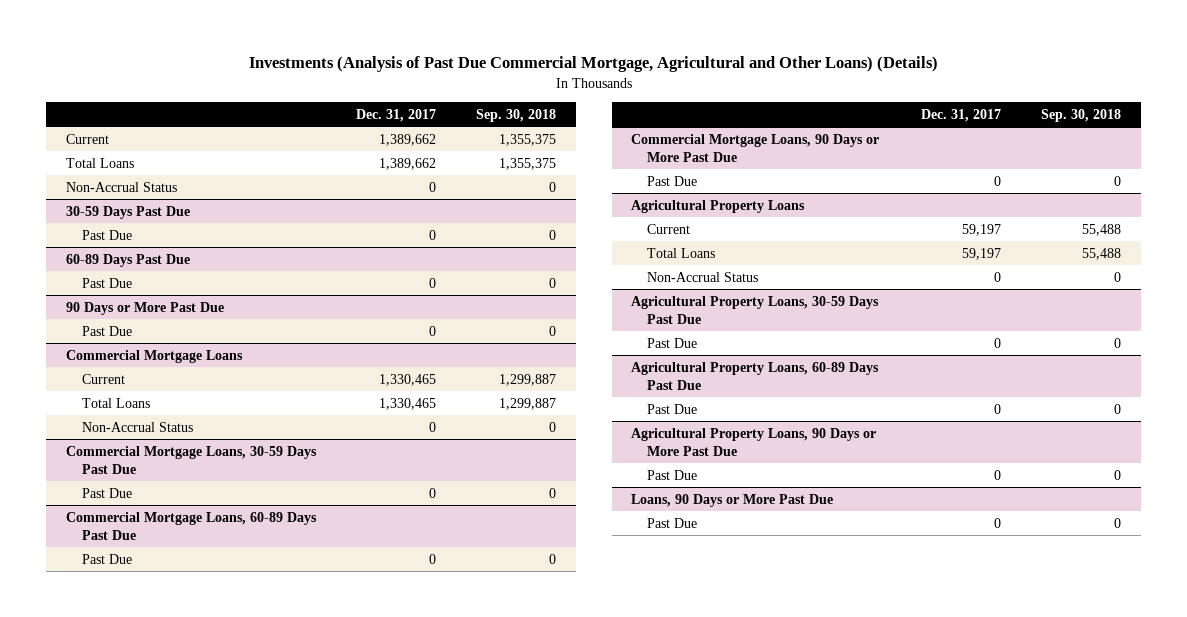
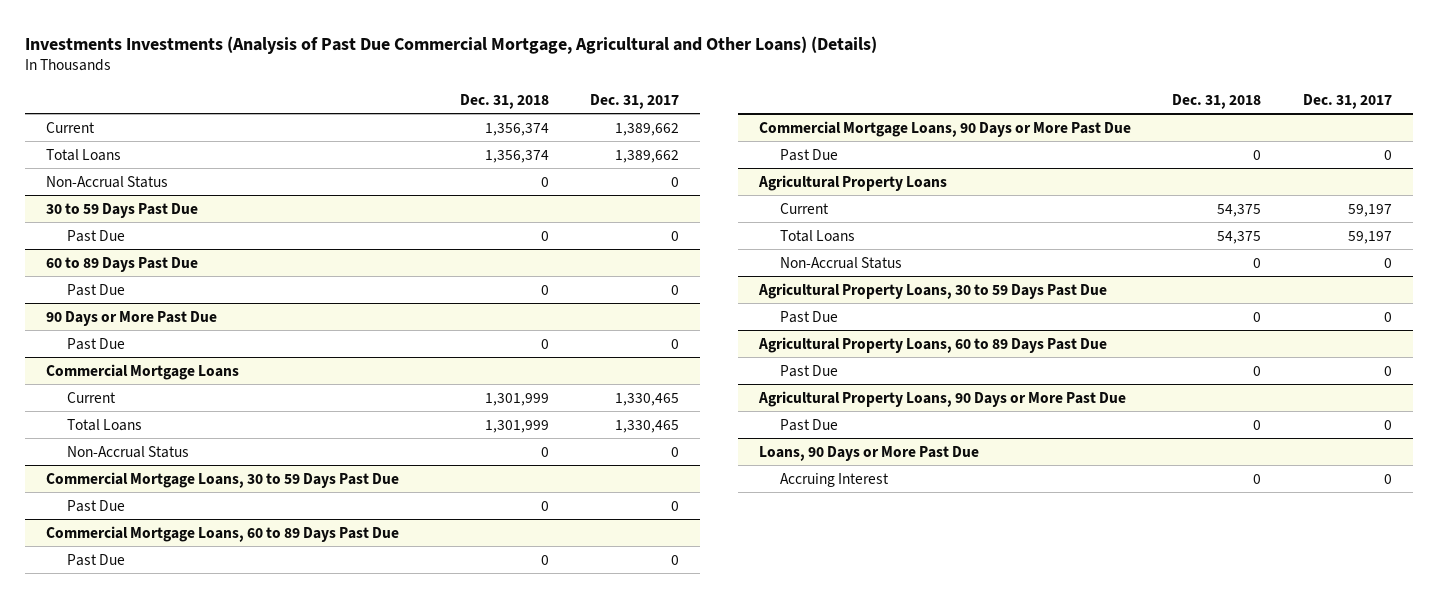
- Investments (Analysis of Past Due Commercial Mortgage, Agricultural and Other Loans) (Details)
+ Investments Investments (Analysis of Past Due Commercial Mortgage, Agricultural and Other Loans) (Details)
- | Dec. 31, 2017 | Sep. 30, 2018
+ | Dec. 31, 2018 | Dec. 31, 2017
- 30-59 Days Past Due
+ 30 to 59 Days Past Due
- 60-89 Days Past Due
+ 60 to 89 Days Past Due
- Commercial Mortgage Loans, 30-59 Days Past Due
+ Commercial Mortgage Loans, 30 to 59 Days Past Due
- Commercial Mortgage Loans, 60-89 Days Past Due
+ Commercial Mortgage Loans, 60 to 89 Days Past Due
- Agricultural Property Loans, 30-59 Days Past Due
+ Agricultural Property Loans, 30 to 59 Days Past Due
- Agricultural Property Loans, 60-89 Days Past Due
+ Agricultural Property Loans, 60 to 89 Days Past Due
@ Loans, 90 Days or More Past Due
- Past Due | 0 | 0
+ Accruing Interest | 0 | 0

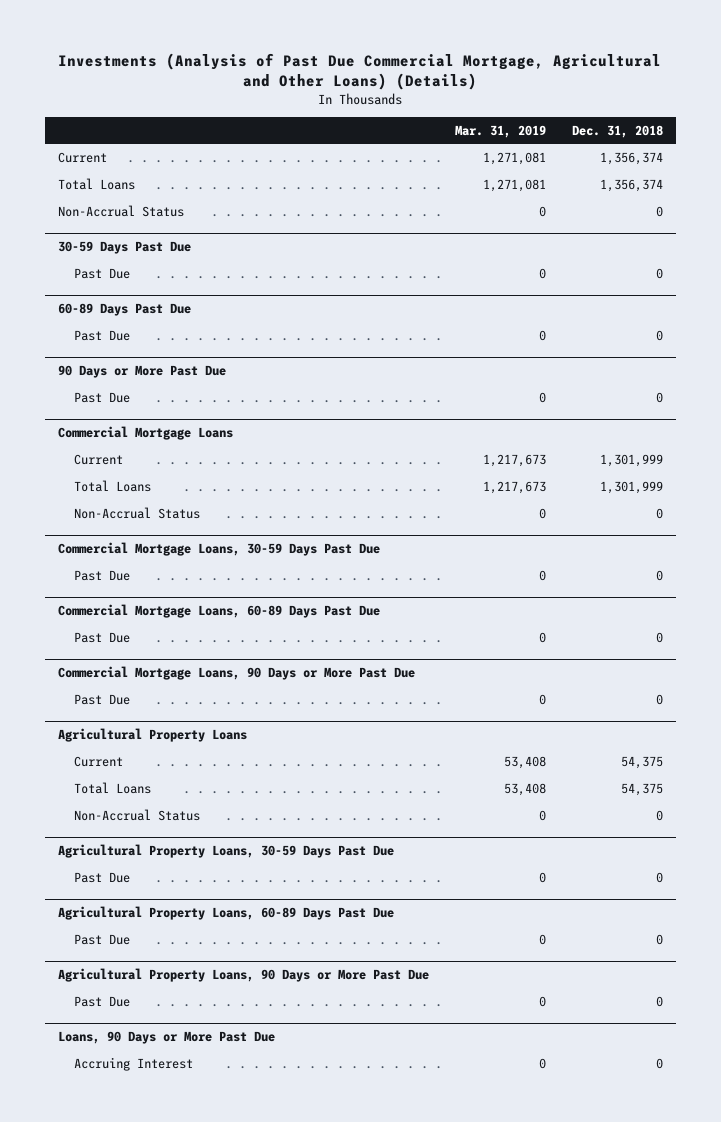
- Investments Investments (Analysis of Past Due Commercial Mortgage, Agricultural and Other Loans) (Details)
+ Investments (Analysis of Past Due Commercial Mortgage, Agricultural and Other Loans) (Details)
- | Dec. 31, 2018 | Dec. 31, 2017
+ | Mar. 31, 2019 | Dec. 31, 2018
- 30 to 59 Days Past Due
+ 30-59 Days Past Due
- 60 to 89 Days Past Due
+ 60-89 Days Past Due
- Commercial Mortgage Loans, 30 to 59 Days Past Due
+ Commercial Mortgage Loans, 30-59 Days Past Due
- Commercial Mortgage Loans, 60 to 89 Days Past Due
+ Commercial Mortgage Loans, 60-89 Days Past Due
- Agricultural Property Loans, 30 to 59 Days Past Due
+ Agricultural Property Loans, 30-59 Days Past Due
- Agricultural Property Loans, 60 to 89 Days Past Due
+ Agricultural Property Loans, 60-89 Days Past Due

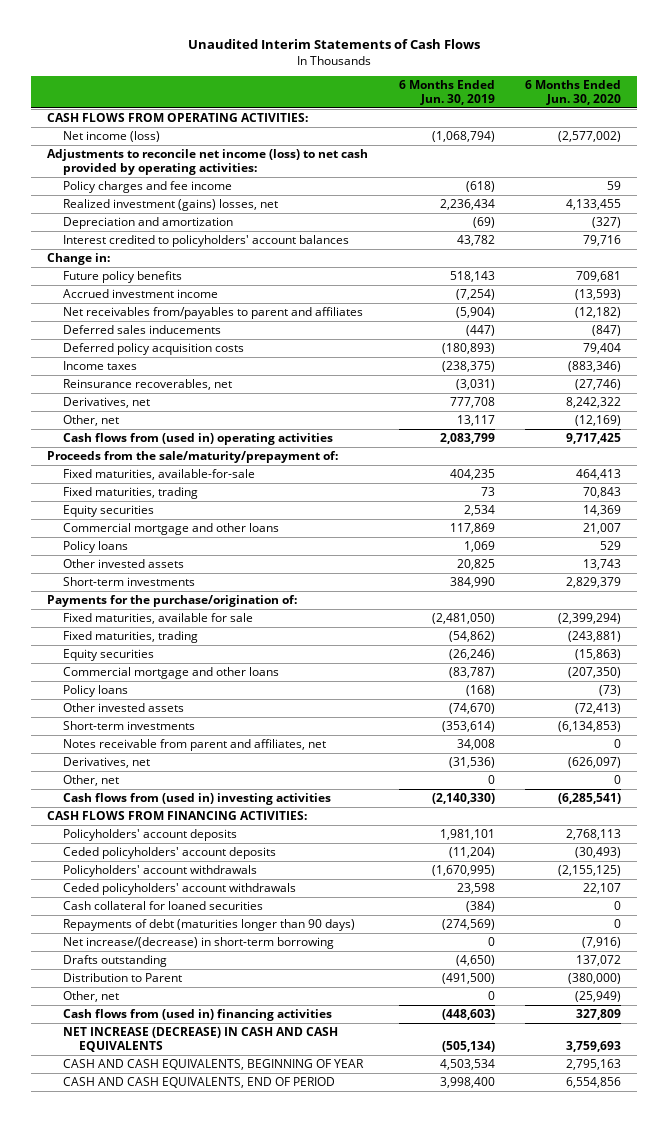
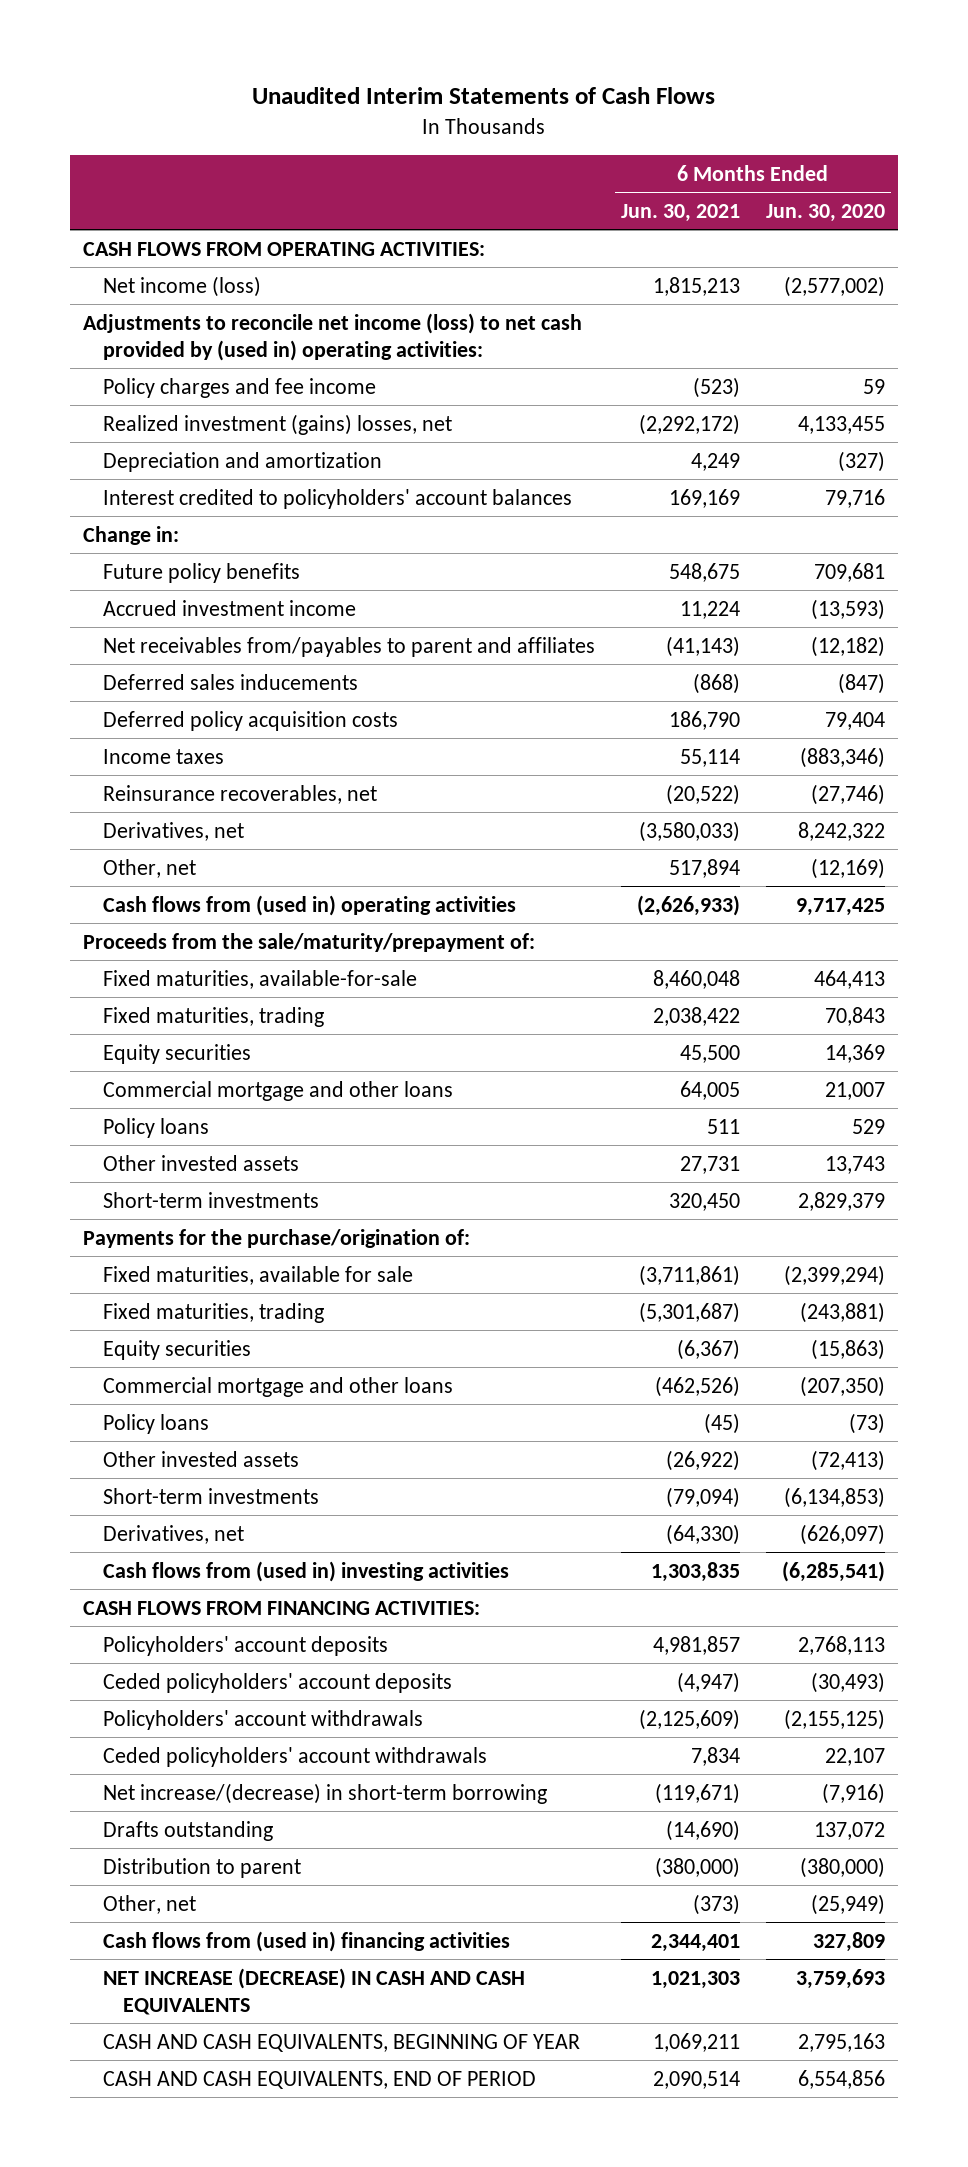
- | 6 Months Ended Jun. 30, 2019 | 6 Months Ended Jun. 30, 2020
+ | 6 Months Ended Jun. 30, 2021 | 6 Months Ended Jun. 30, 2020
- Adjustments to reconcile net income (loss) to net cash provided by operating activities:
+ Adjustments to reconcile net income (loss) to net cash provided by (used in) operating activities:
- Notes receivable from parent and affiliates, net | 34,008 | 0
- Other, net | 0 | 0
- Cash collateral for loaned securities | (384) | 0
- Repayments of debt (maturities longer than 90 days) | (274,569) | 0
- Distribution to Parent | (491,500) | (380,000)
+ Distribution to parent | (380,000) | (380,000)

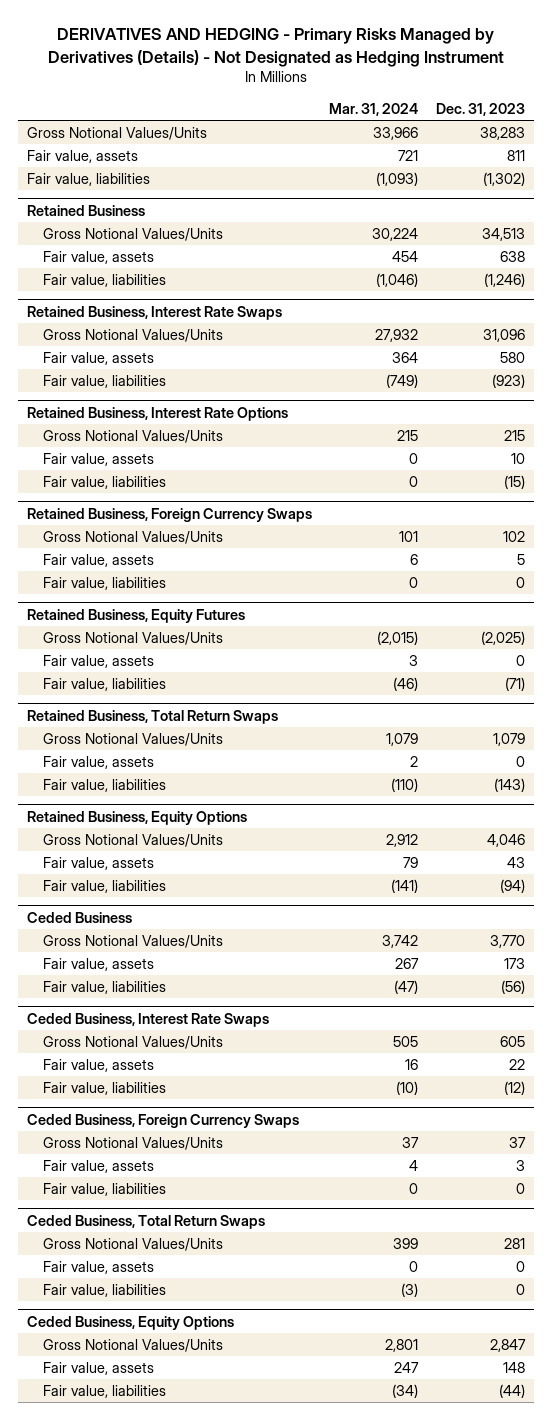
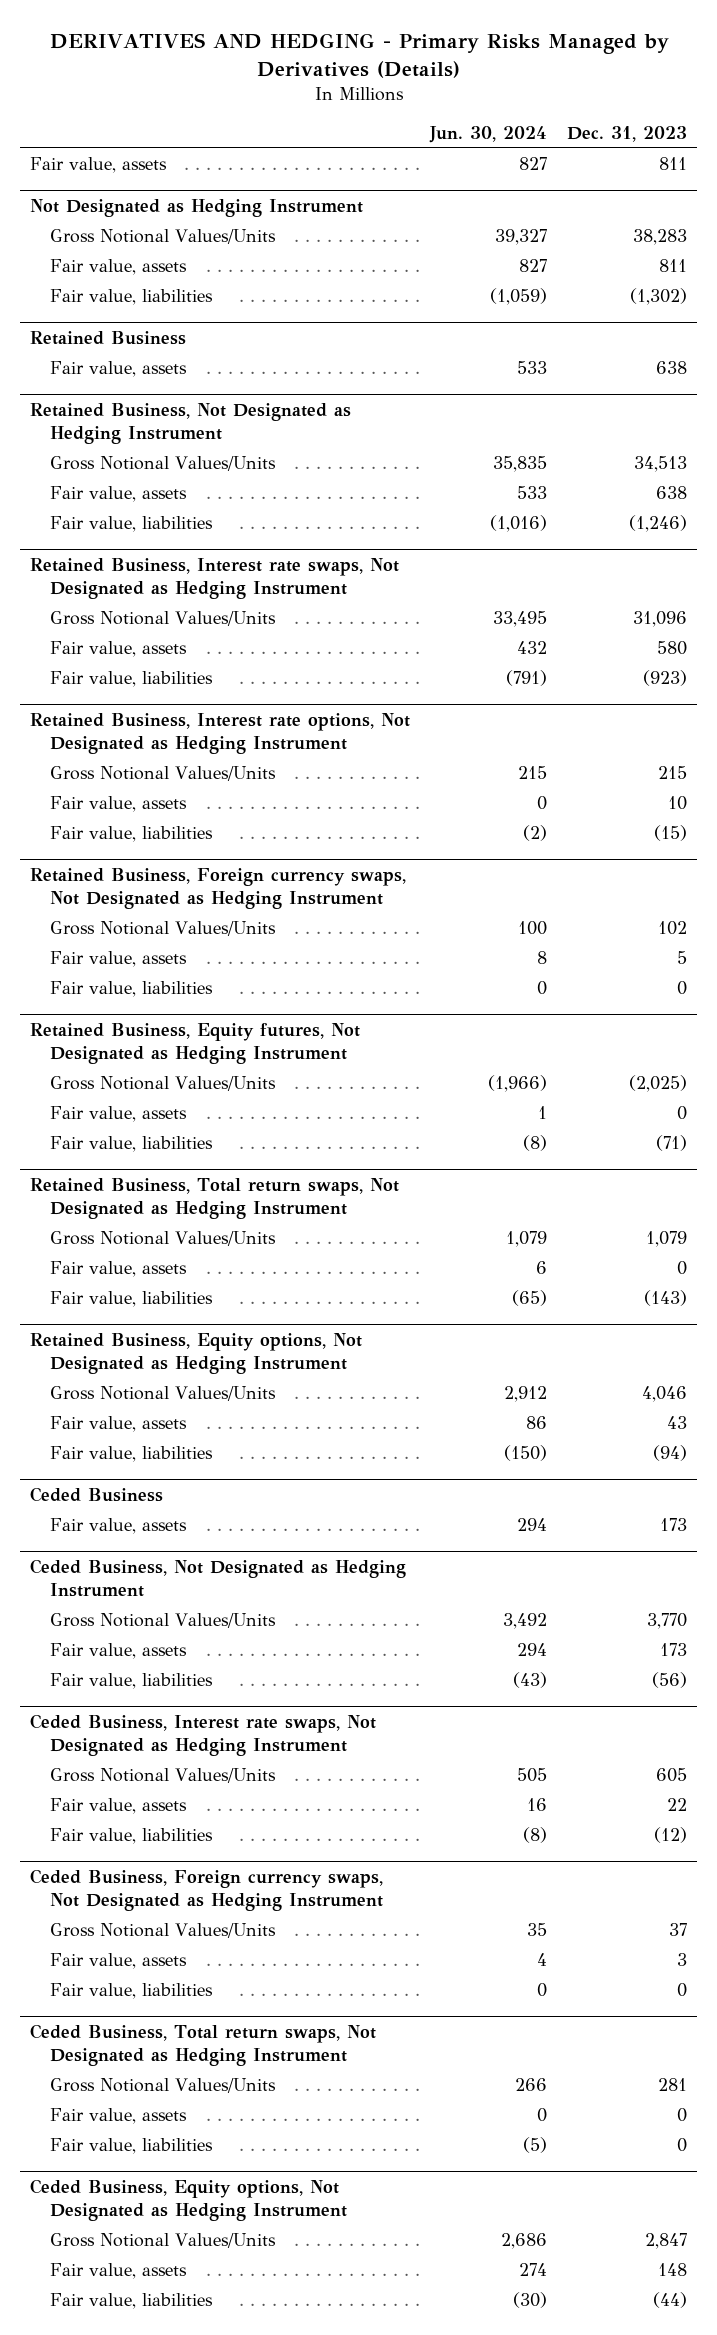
- DERIVATIVES AND HEDGING - Primary Risks Managed by Derivatives (Details) - Not Designated as Hedging Instrument
+ DERIVATIVES AND HEDGING - Primary Risks Managed by Derivatives (Details)
- | Mar. 31, 2024 | Dec. 31, 2023
+ | Jun. 30, 2024 | Dec. 31, 2023
+ Fair value, assets | 827 | 811
+ Not Designated as Hedging Instrument
@ Retained Business
+ Fair value, assets | 533 | 638
+ Retained Business, Not Designated as Hedging Instrument
- Retained Business, Interest Rate Swaps
+ Retained Business, Interest rate swaps, Not Designated as Hedging Instrument
- Retained Business, Interest Rate Options
+ Retained Business, Interest rate options, Not Designated as Hedging Instrument
- Retained Business, Foreign Currency Swaps
+ Retained Business, Foreign currency swaps, Not Designated as Hedging Instrument
- Retained Business, Equity Futures
+ Retained Business, Equity futures, Not Designated as Hedging Instrument
- Retained Business, Total Return Swaps
+ Retained Business, Total return swaps, Not Designated as Hedging Instrument
- Retained Business, Equity Options
+ Retained Business, Equity options, Not Designated as Hedging Instrument
@ Ceded Business
+ Fair value, assets | 294 | 173
+ Ceded Business, Not Designated as Hedging Instrument
- Ceded Business, Interest Rate Swaps
+ Ceded Business, Interest rate swaps, Not Designated as Hedging Instrument
- Ceded Business, Foreign Currency Swaps
+ Ceded Business, Foreign currency swaps, Not Designated as Hedging Instrument
- Ceded Business, Total Return Swaps
+ Ceded Business, Total return swaps, Not Designated as Hedging Instrument
- Ceded Business, Equity Options
+ Ceded Business, Equity options, Not Designated as Hedging Instrument

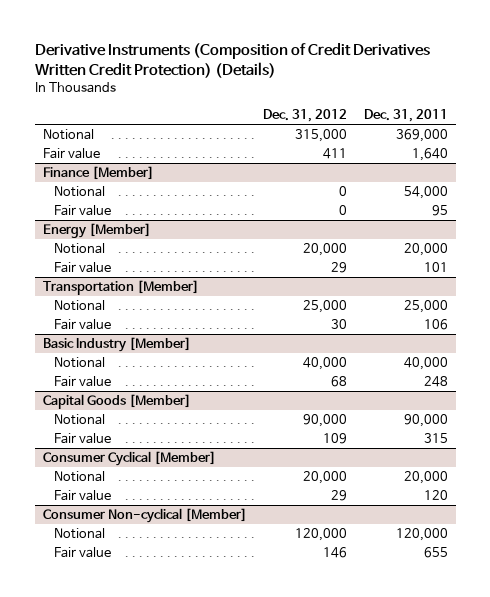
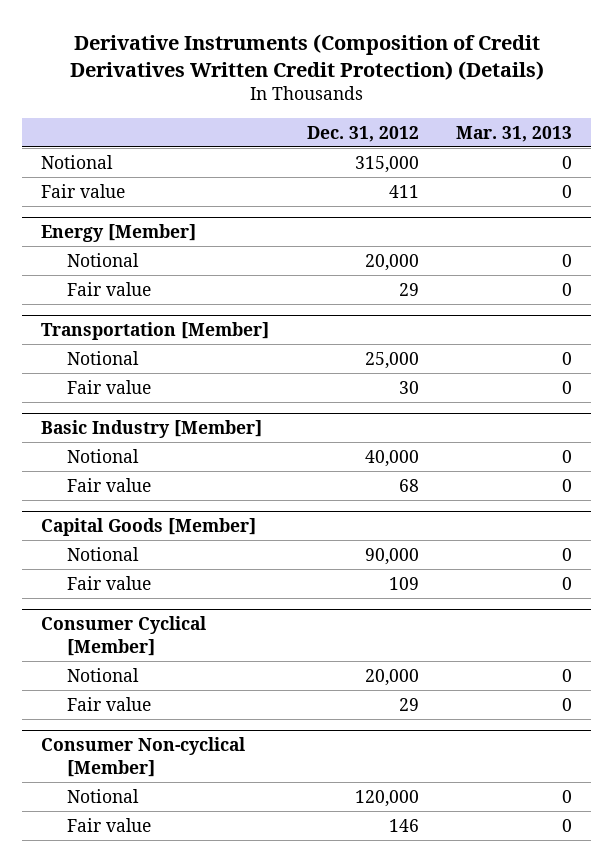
- | Dec. 31, 2012 | Dec. 31, 2011
+ | Dec. 31, 2012 | Mar. 31, 2013
- Finance [Member]
- Notional | 0 | 54,000
- Fair value | 0 | 95

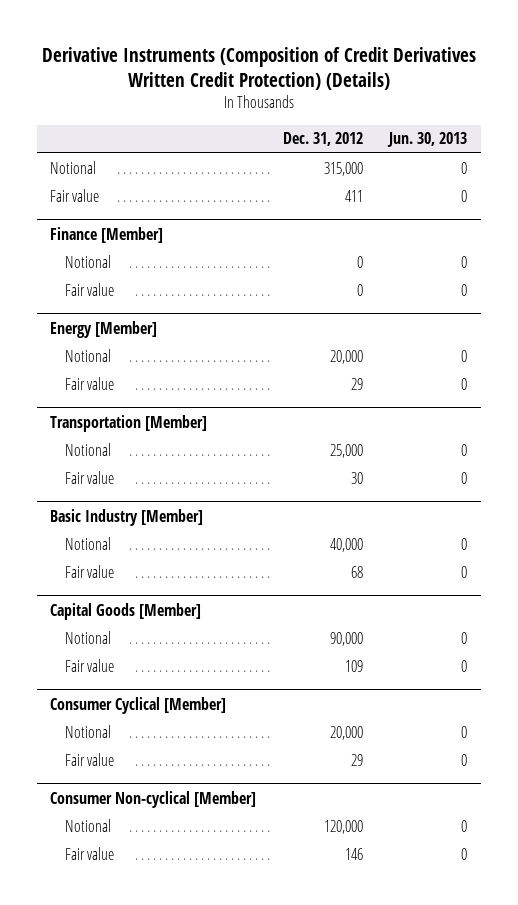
- | Dec. 31, 2012 | Mar. 31, 2013
+ | Dec. 31, 2012 | Jun. 30, 2013
+ Finance [Member]
+ Notional | 0 | 0
+ Fair value | 0 | 0

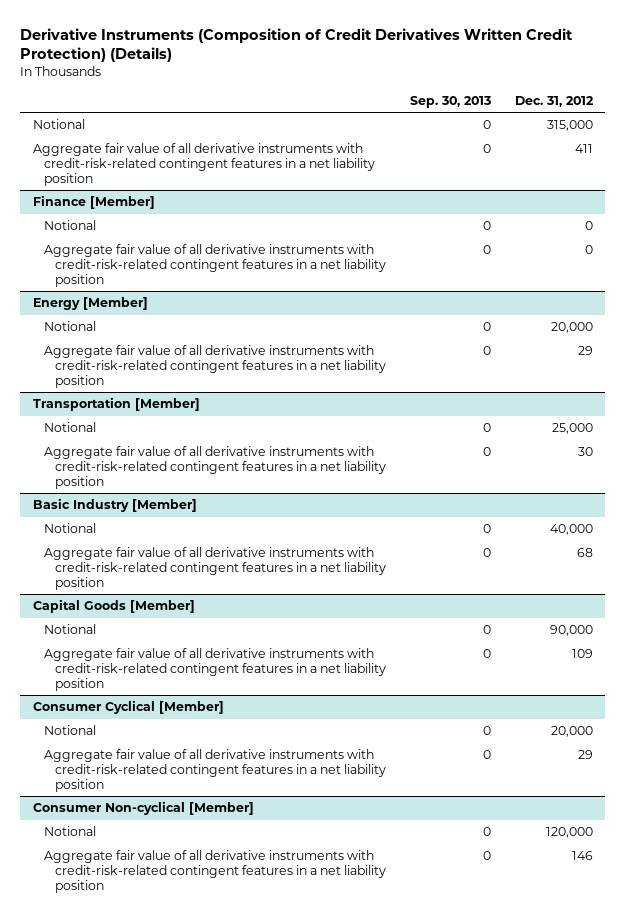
- | Dec. 31, 2012 | Jun. 30, 2013
+ | Sep. 30, 2013 | Dec. 31, 2012
- Fair value | 411 | 0
+ Aggregate fair value of all derivative instruments with credit-risk-related contingent features in a net liability position | 0 | 411
@ Finance [Member]
- Fair value | 0 | 0
+ Aggregate fair value of all derivative instruments with credit-risk-related contingent features in a net liability position | 0 | 0
@ Energy [Member]
- Fair value | 29 | 0
+ Aggregate fair value of all derivative instruments with credit-risk-related contingent features in a net liability position | 0 | 29
@ Transportation [Member]
- Fair value | 30 | 0
+ Aggregate fair value of all derivative instruments with credit-risk-related contingent features in a net liability position | 0 | 30
@ Basic Industry [Member]
- Fair value | 68 | 0
+ Aggregate fair value of all derivative instruments with credit-risk-related contingent features in a net liability position | 0 | 68
@ Capital Goods [Member]
- Fair value | 109 | 0
+ Aggregate fair value of all derivative instruments with credit-risk-related contingent features in a net liability position | 0 | 109
@ Consumer Cyclical [Member]
- Fair value | 29 | 0
+ Aggregate fair value of all derivative instruments with credit-risk-related contingent features in a net liability position | 0 | 29
@ Consumer Non-cyclical [Member]
- Fair value | 146 | 0
+ Aggregate fair value of all derivative instruments with credit-risk-related contingent features in a net liability position | 0 | 146

